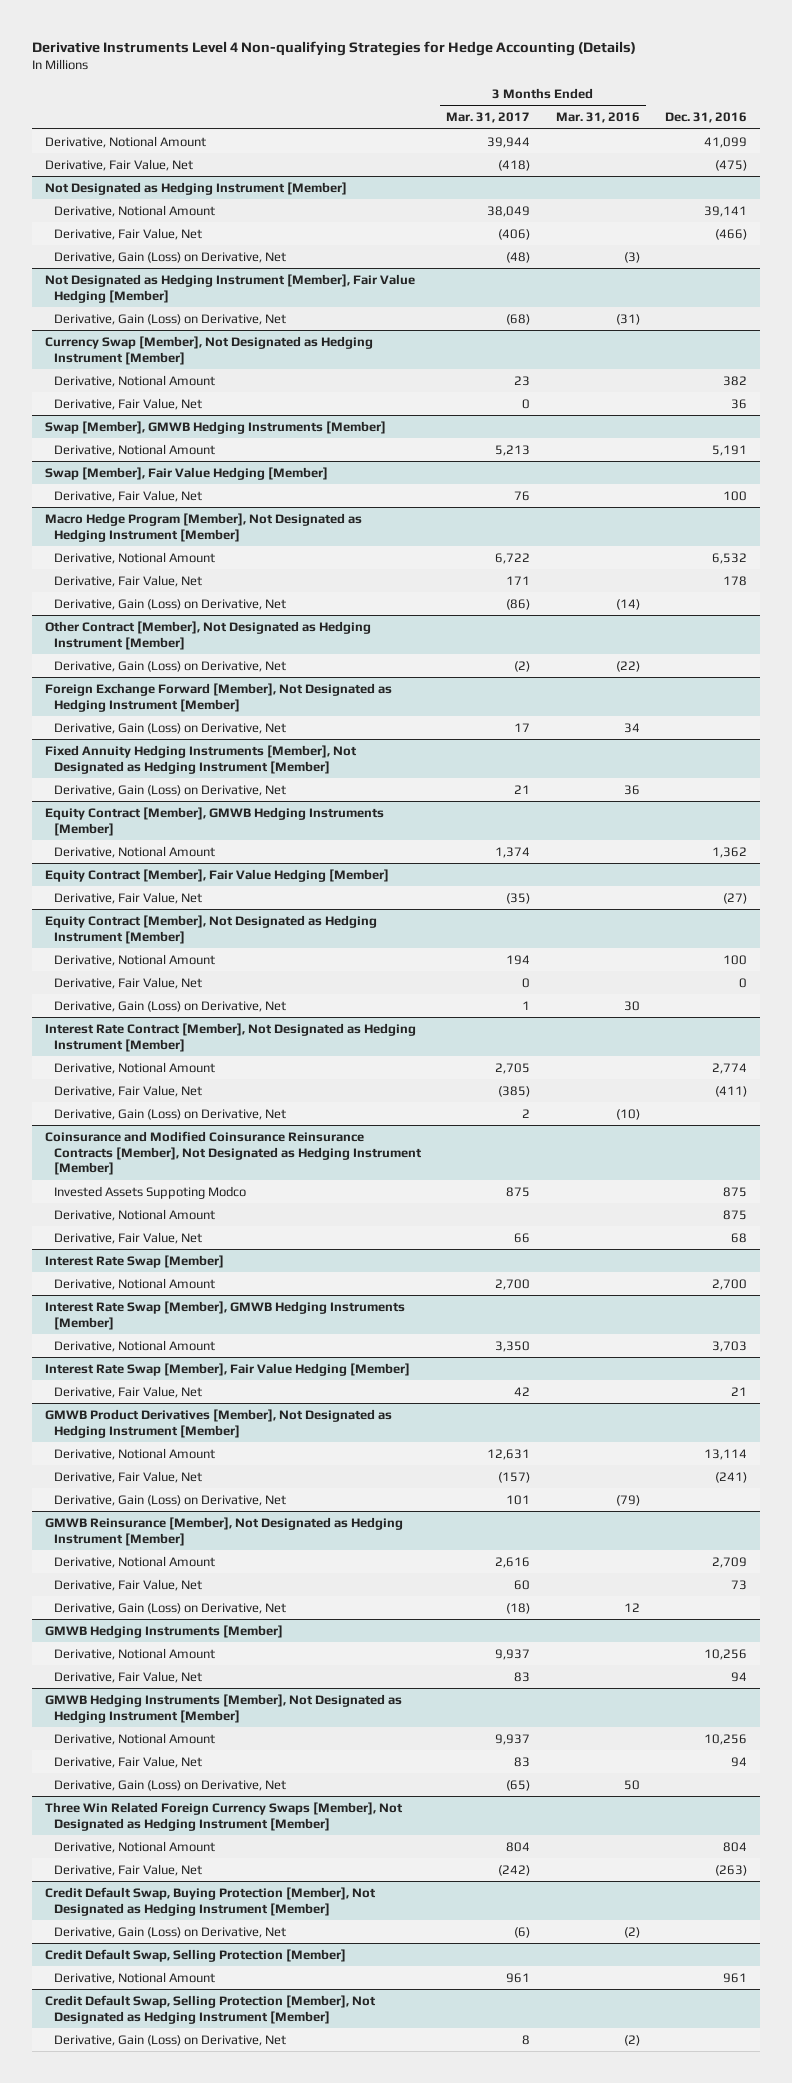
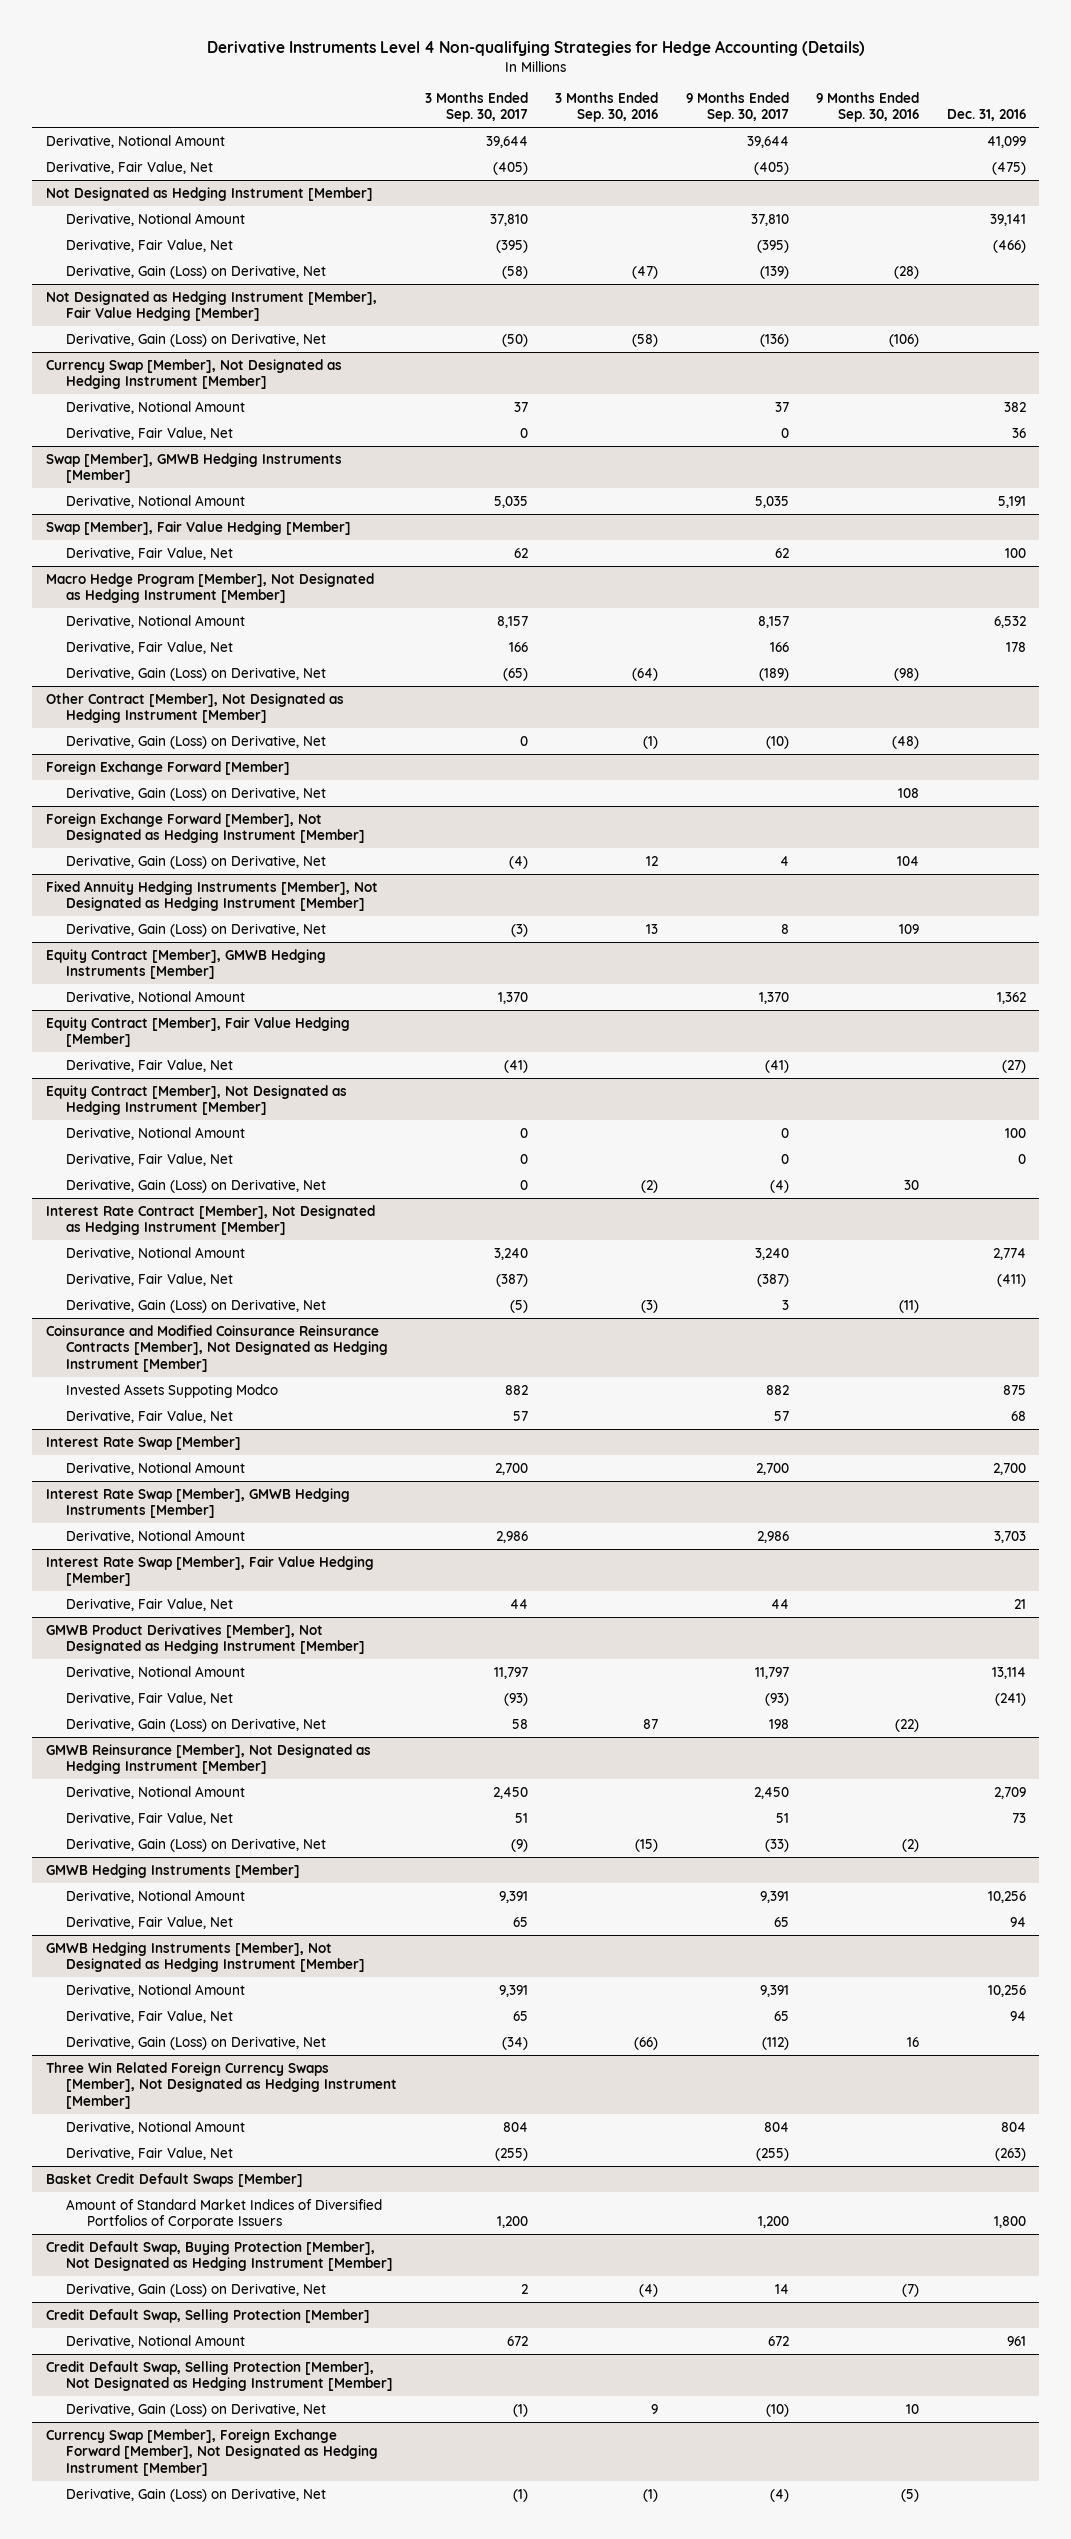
- | 3 Months Ended Mar. 31, 2017 | 3 Months Ended Mar. 31, 2016 | Dec. 31, 2016
+ | 3 Months Ended Sep. 30, 2017 | 3 Months Ended Sep. 30, 2016 | 9 Months Ended Sep. 30, 2017 | 9 Months Ended Sep. 30, 2016 | Dec. 31, 2016
+ Foreign Exchange Forward [Member]
+ Derivative, Gain (Loss) on Derivative, Net | | | | 108 |
@ Coinsurance and Modified Coinsurance Reinsurance Contracts [Member], Not Designated as Hedging Instrument [Member]
- Derivative, Notional Amount | | | 875
+ Basket Credit Default Swaps [Member]
+ Amount of Standard Market Indices of Diversified Portfolios of Corporate Issuers | 1,200 | | 1,200 | | 1,800
+ Currency Swap [Member], Foreign Exchange Forward [Member], Not Designated as Hedging Instrument [Member]
+ Derivative, Gain (Loss) on Derivative, Net | (1) | (1) | (4) | (5) |

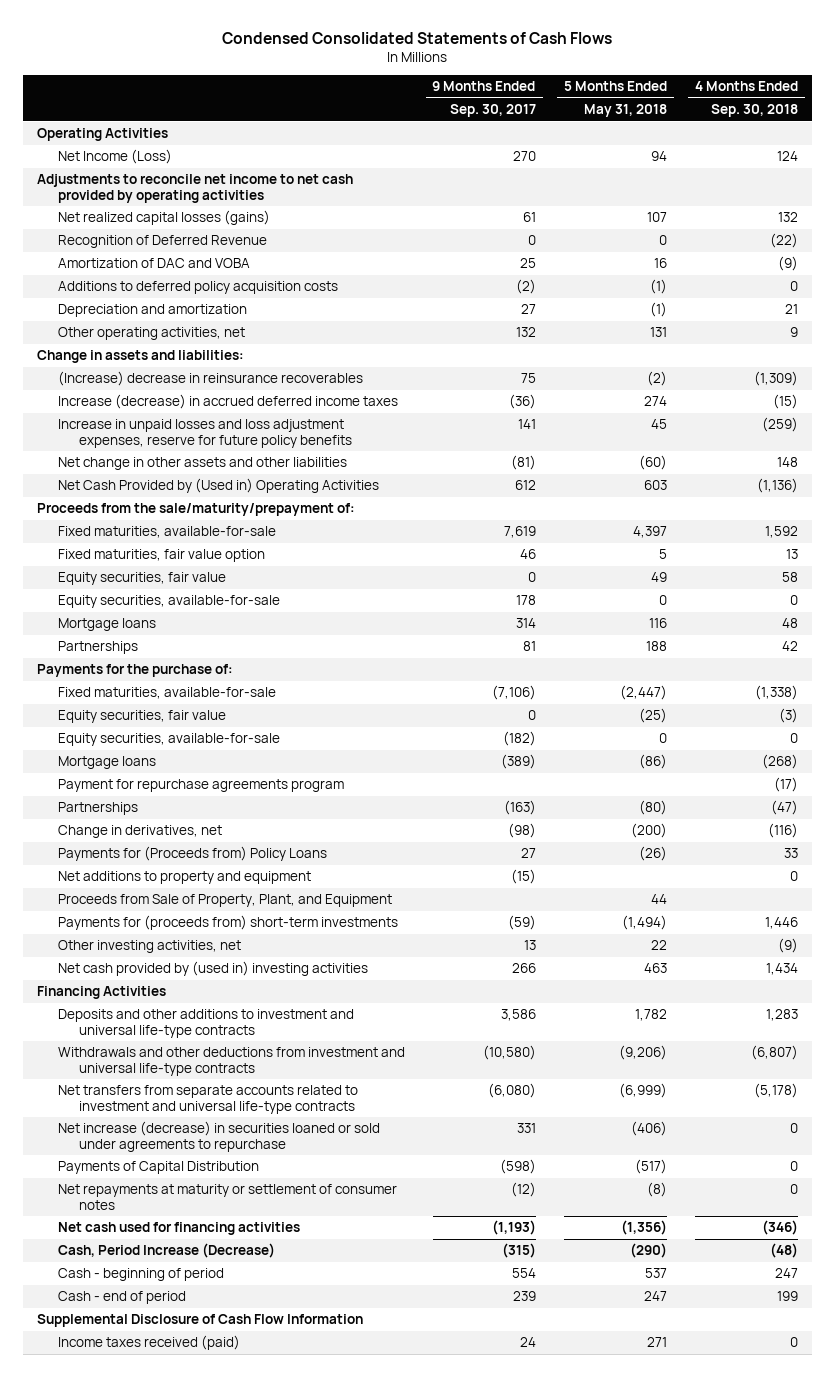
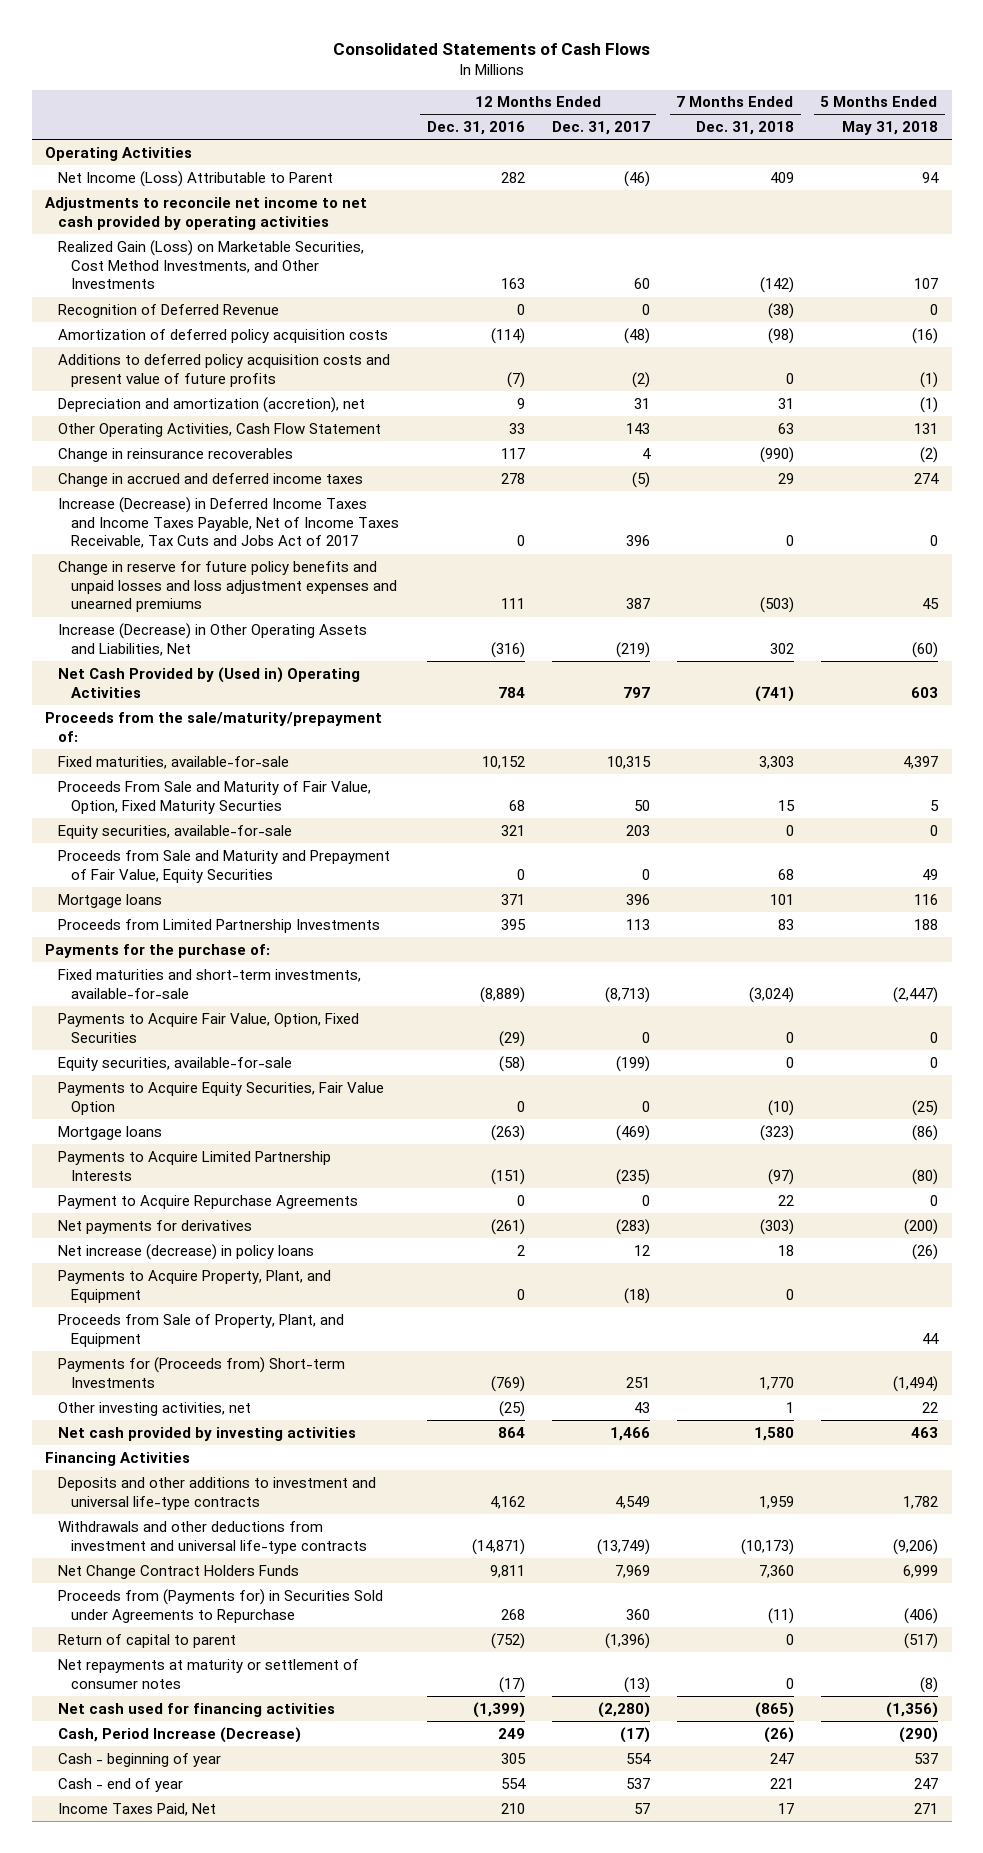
- Condensed Consolidated Statements of Cash Flows
+ Consolidated Statements of Cash Flows
- | 9 Months Ended Sep. 30, 2017 | 5 Months Ended May 31, 2018 | 4 Months Ended Sep. 30, 2018
+ | 12 Months Ended Dec. 31, 2016 | 12 Months Ended Dec. 31, 2017 | 7 Months Ended Dec. 31, 2018 | 5 Months Ended May 31, 2018
- Net Income (Loss) | 270 | 94 | 124
+ Net Income (Loss) Attributable to Parent | 282 | (46) | 409 | 94
- Net realized capital losses (gains) | 61 | 107 | 132
+ Realized Gain (Loss) on Marketable Securities, Cost Method Investments, and Other Investments | 163 | 60 | (142) | 107
- Amortization of DAC and VOBA | 25 | 16 | (9)
- Additions to deferred policy acquisition costs | (2) | (1) | 0
- Depreciation and amortization | 27 | (1) | 21
- Other operating activities, net | 132 | 131 | 9
- Change in assets and liabilities:
- (Increase) decrease in reinsurance recoverables | 75 | (2) | (1,309)
- Increase (decrease) in accrued deferred income taxes | (36) | 274 | (15)
- Increase in unpaid losses and loss adjustment expenses, reserve for future policy benefits | 141 | 45 | (259)
- Net change in other assets and other liabilities | (81) | (60) | 148
+ Amortization of deferred policy acquisition costs | (114) | (48) | (98) | (16)
+ Additions to deferred policy acquisition costs and present value of future profits | (7) | (2) | 0 | (1)
+ Depreciation and amortization (accretion), net | 9 | 31 | 31 | (1)
+ Other Operating Activities, Cash Flow Statement | 33 | 143 | 63 | 131
+ Change in reinsurance recoverables | 117 | 4 | (990) | (2)
+ Change in accrued and deferred income taxes | 278 | (5) | 29 | 274
+ Increase (Decrease) in Deferred Income Taxes and Income Taxes Payable, Net of Income Taxes Receivable, Tax Cuts and Jobs Act of 2017 | 0 | 396 | 0 | 0
+ Change in reserve for future policy benefits and unpaid losses and loss adjustment expenses and unearned premiums | 111 | 387 | (503) | 45
+ Increase (Decrease) in Other Operating Assets and Liabilities, Net | (316) | (219) | 302 | (60)
- Fixed maturities, fair value option | 46 | 5 | 13
- Equity securities, fair value | 0 | 49 | 58
+ Proceeds From Sale and Maturity of Fair Value, Option, Fixed Maturity Securties | 68 | 50 | 15 | 5
+ Proceeds from Sale and Maturity and Prepayment of Fair Value, Equity Securities | 0 | 0 | 68 | 49
- Partnerships | 81 | 188 | 42
+ Proceeds from Limited Partnership Investments | 395 | 113 | 83 | 188
- Fixed maturities, available-for-sale | (7,106) | (2,447) | (1,338)
- Equity securities, fair value | 0 | (25) | (3)
+ Fixed maturities and short-term investments, available-for-sale | (8,889) | (8,713) | (3,024) | (2,447)
+ Payments to Acquire Fair Value, Option, Fixed Securities | (29) | 0 | 0 | 0
+ Payments to Acquire Equity Securities, Fair Value Option | 0 | 0 | (10) | (25)
- Payment for repurchase agreements program | | | (17)
- Partnerships | (163) | (80) | (47)
- Change in derivatives, net | (98) | (200) | (116)
- Payments for (Proceeds from) Policy Loans | 27 | (26) | 33
- Net additions to property and equipment | (15) | | 0
+ Payments to Acquire Limited Partnership Interests | (151) | (235) | (97) | (80)
+ Payment to Acquire Repurchase Agreements | 0 | 0 | 22 | 0
+ Net payments for derivatives | (261) | (283) | (303) | (200)
+ Net increase (decrease) in policy loans | 2 | 12 | 18 | (26)
+ Payments to Acquire Property, Plant, and Equipment | 0 | (18) | 0 |
- Payments for (proceeds from) short-term investments | (59) | (1,494) | 1,446
+ Payments for (Proceeds from) Short-term Investments | (769) | 251 | 1,770 | (1,494)
- Net cash provided by (used in) investing activities | 266 | 463 | 1,434
+ Net cash provided by investing activities | 864 | 1,466 | 1,580 | 463
- Net transfers from separate accounts related to investment and universal life-type contracts | (6,080) | (6,999) | (5,178)
- Net increase (decrease) in securities loaned or sold under agreements to repurchase | 331 | (406) | 0
- Payments of Capital Distribution | (598) | (517) | 0
+ Net Change Contract Holders Funds | 9,811 | 7,969 | 7,360 | 6,999
+ Proceeds from (Payments for) in Securities Sold under Agreements to Repurchase | 268 | 360 | (11) | (406)
+ Return of capital to parent | (752) | (1,396) | 0 | (517)
- Cash - beginning of period | 554 | 537 | 247
- Cash - end of period | 239 | 247 | 199
- Supplemental Disclosure of Cash Flow Information
- Income taxes received (paid) | 24 | 271 | 0
+ Cash - beginning of year | 305 | 554 | 247 | 537
+ Cash - end of year | 554 | 537 | 221 | 247
+ Income Taxes Paid, Net | 210 | 57 | 17 | 271

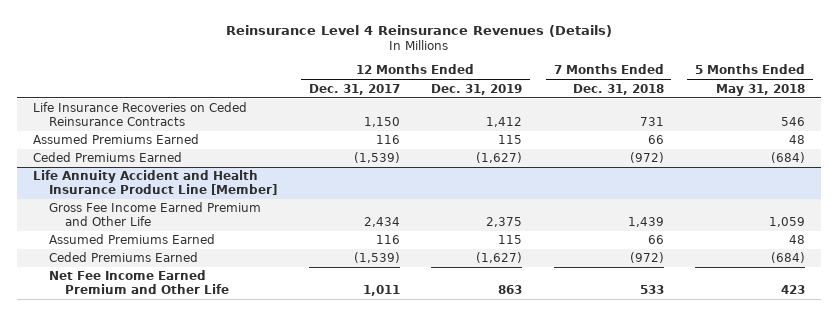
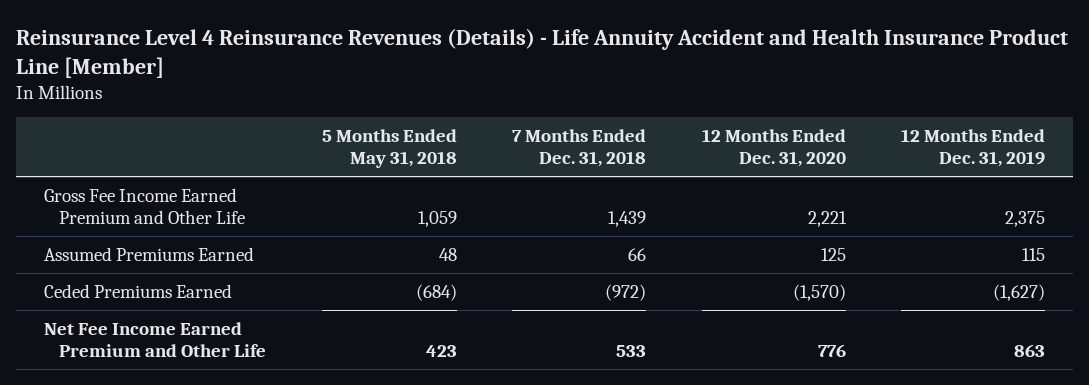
- Reinsurance Level 4 Reinsurance Revenues (Details)
+ Reinsurance Level 4 Reinsurance Revenues (Details) - Life Annuity Accident and Health Insurance Product Line [Member]
- | 12 Months Ended Dec. 31, 2017 | 12 Months Ended Dec. 31, 2019 | 7 Months Ended Dec. 31, 2018 | 5 Months Ended May 31, 2018
+ | 5 Months Ended May 31, 2018 | 7 Months Ended Dec. 31, 2018 | 12 Months Ended Dec. 31, 2020 | 12 Months Ended Dec. 31, 2019
- Life Insurance Recoveries on Ceded Reinsurance Contracts | 1,150 | 1,412 | 731 | 546
- Assumed Premiums Earned | 116 | 115 | 66 | 48
- Ceded Premiums Earned | (1,539) | (1,627) | (972) | (684)
- Life Annuity Accident and Health Insurance Product Line [Member]

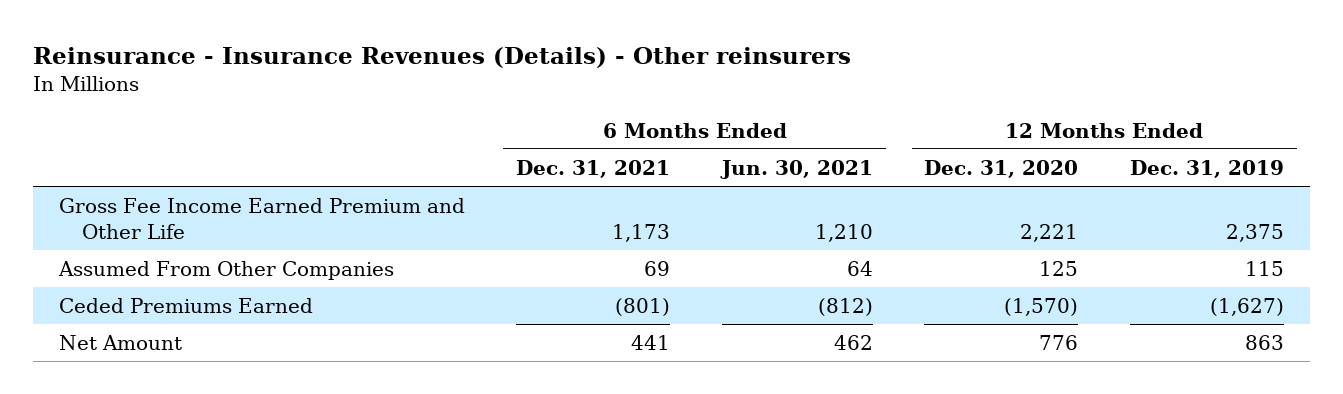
- Reinsurance Level 4 Reinsurance Revenues (Details) - Life Annuity Accident and Health Insurance Product Line [Member]
+ Reinsurance - Insurance Revenues (Details) - Other reinsurers
- | 5 Months Ended May 31, 2018 | 7 Months Ended Dec. 31, 2018 | 12 Months Ended Dec. 31, 2020 | 12 Months Ended Dec. 31, 2019
+ | 6 Months Ended Dec. 31, 2021 | 6 Months Ended Jun. 30, 2021 | 12 Months Ended Dec. 31, 2020 | 12 Months Ended Dec. 31, 2019
- Assumed Premiums Earned | 48 | 66 | 125 | 115
+ Assumed From Other Companies | 69 | 64 | 125 | 115
- Net Fee Income Earned Premium and Other Life | 423 | 533 | 776 | 863
+ Net Amount | 441 | 462 | 776 | 863

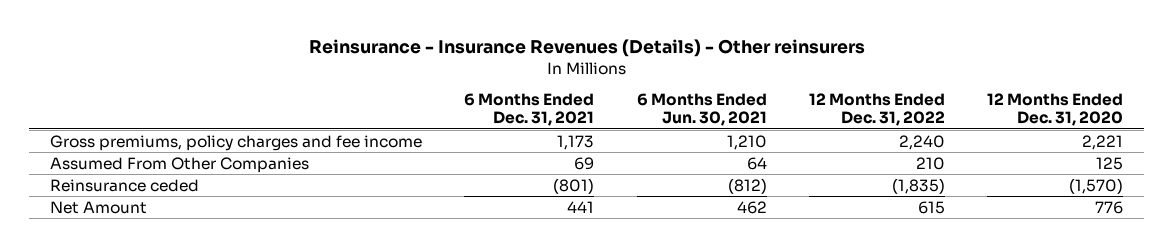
- | 6 Months Ended Dec. 31, 2021 | 6 Months Ended Jun. 30, 2021 | 12 Months Ended Dec. 31, 2020 | 12 Months Ended Dec. 31, 2019
+ | 6 Months Ended Dec. 31, 2021 | 6 Months Ended Jun. 30, 2021 | 12 Months Ended Dec. 31, 2022 | 12 Months Ended Dec. 31, 2020
- Gross Fee Income Earned Premium and Other Life | 1,173 | 1,210 | 2,221 | 2,375
+ Gross premiums, policy charges and fee income | 1,173 | 1,210 | 2,240 | 2,221
- Ceded Premiums Earned | (801) | (812) | (1,570) | (1,627)
+ Reinsurance ceded | (801) | (812) | (1,835) | (1,570)

